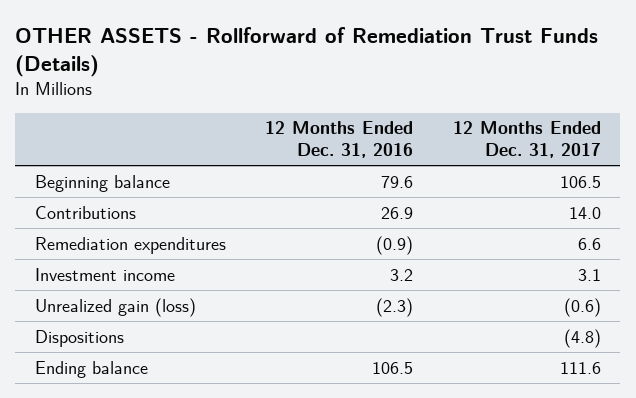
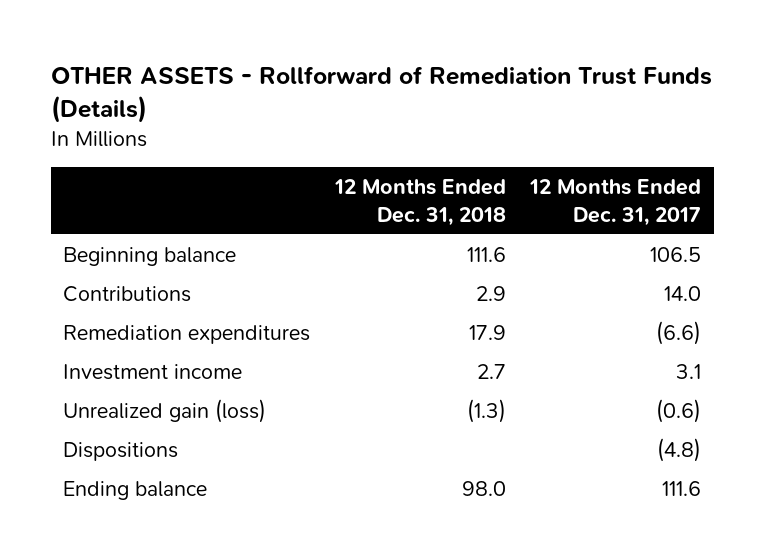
- | 12 Months Ended Dec. 31, 2016 | 12 Months Ended Dec. 31, 2017
+ | 12 Months Ended Dec. 31, 2018 | 12 Months Ended Dec. 31, 2017
- Remediation expenditures | (0.9) | 6.6
+ Remediation expenditures | 17.9 | (6.6)

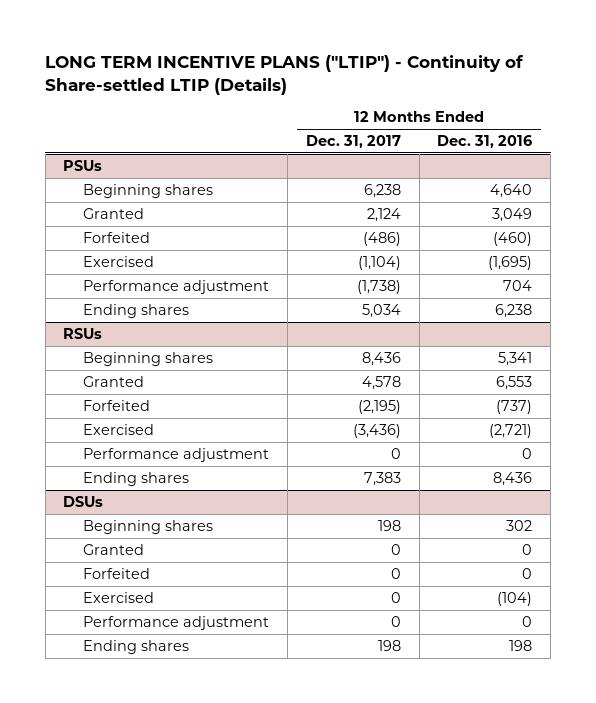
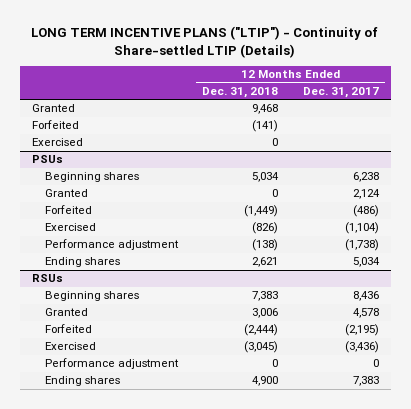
- | 12 Months Ended Dec. 31, 2017 | 12 Months Ended Dec. 31, 2016
+ | 12 Months Ended Dec. 31, 2018 | 12 Months Ended Dec. 31, 2017
+ Granted | 9,468 |
+ Forfeited | (141) |
+ Exercised | 0 |
- DSUs
- Beginning shares | 198 | 302
- Granted | 0 | 0
- Forfeited | 0 | 0
- Exercised | 0 | (104)
- Performance adjustment | 0 | 0
- Ending shares | 198 | 198

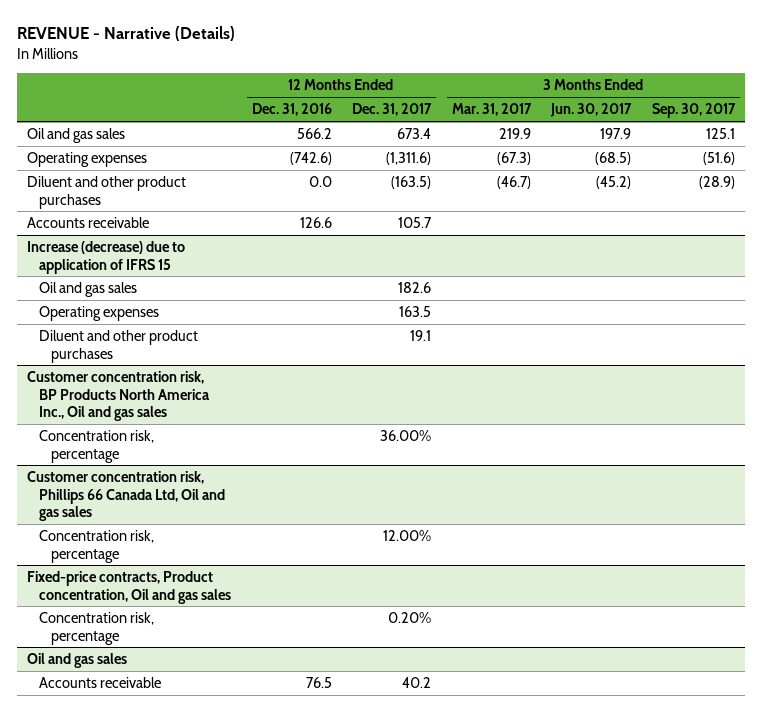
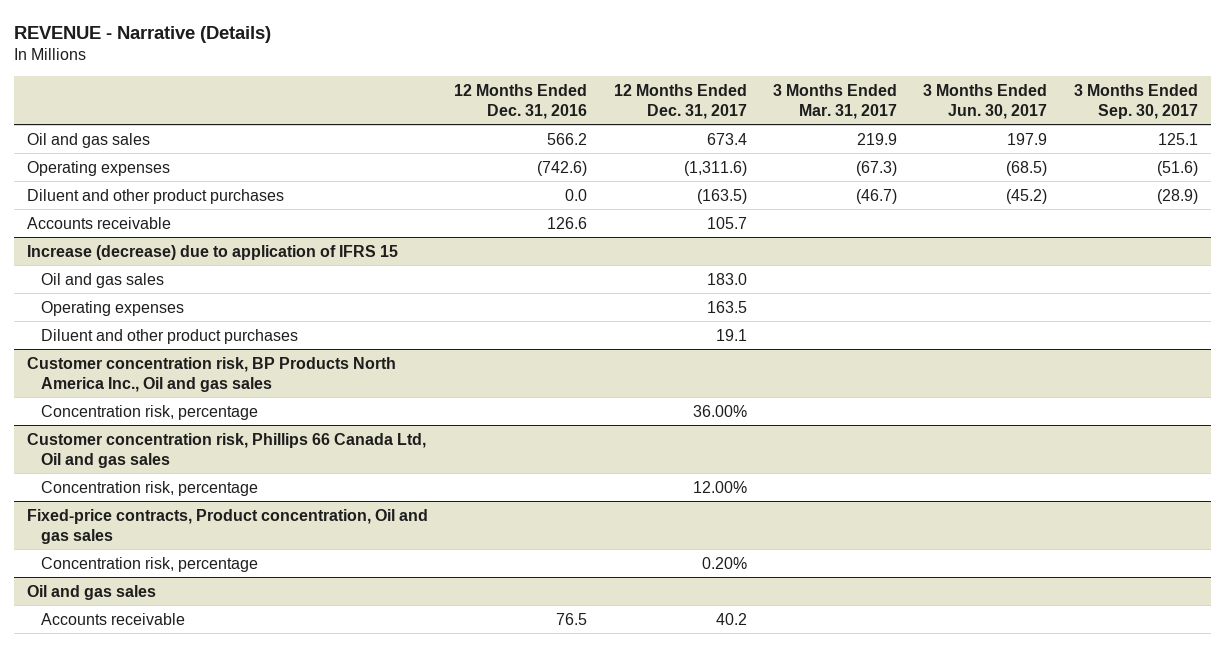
@ Increase (decrease) due to application of IFRS 15
- Oil and gas sales | | 182.6 | | |
+ Oil and gas sales | | 183.0 | | |

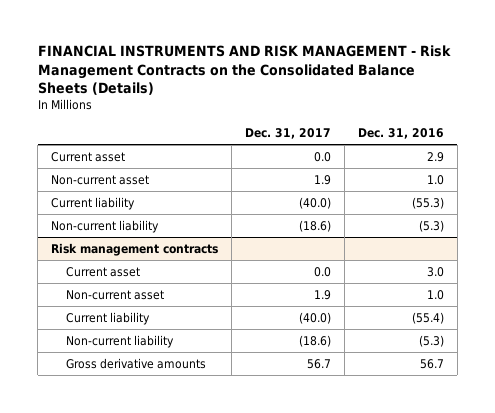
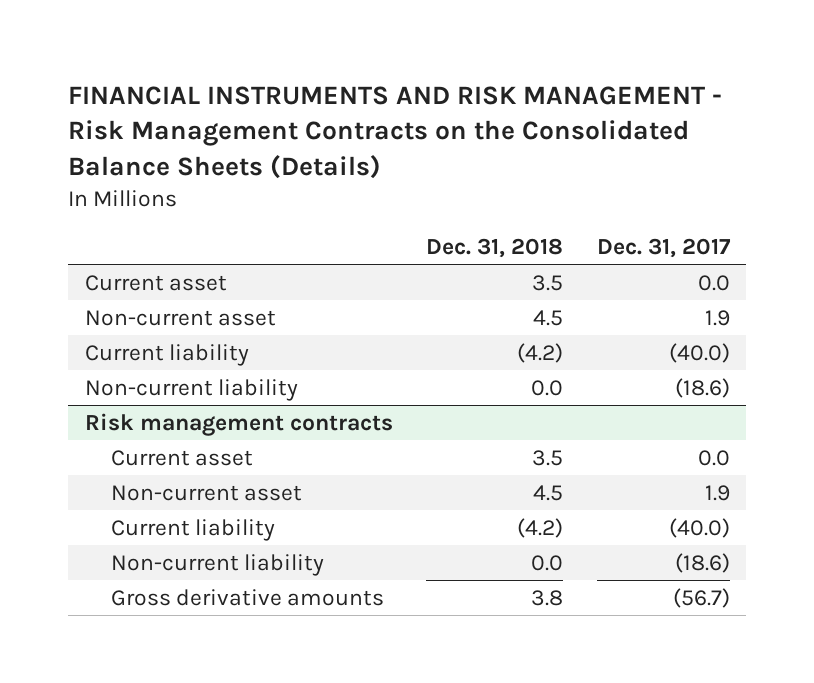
- | Dec. 31, 2017 | Dec. 31, 2016
+ | Dec. 31, 2018 | Dec. 31, 2017
@ Risk management contracts
- Gross derivative amounts | 56.7 | 56.7
+ Gross derivative amounts | 3.8 | (56.7)

